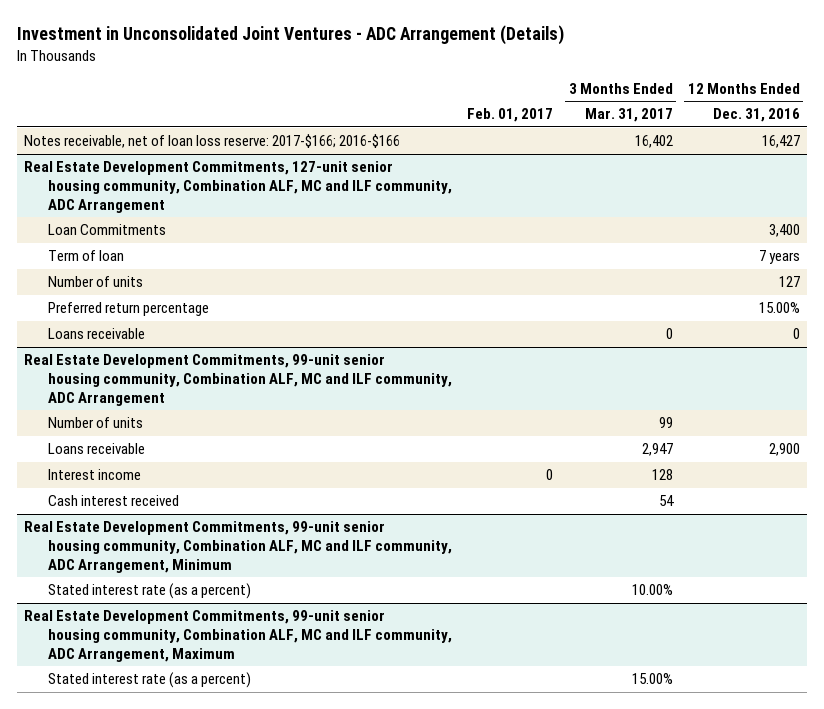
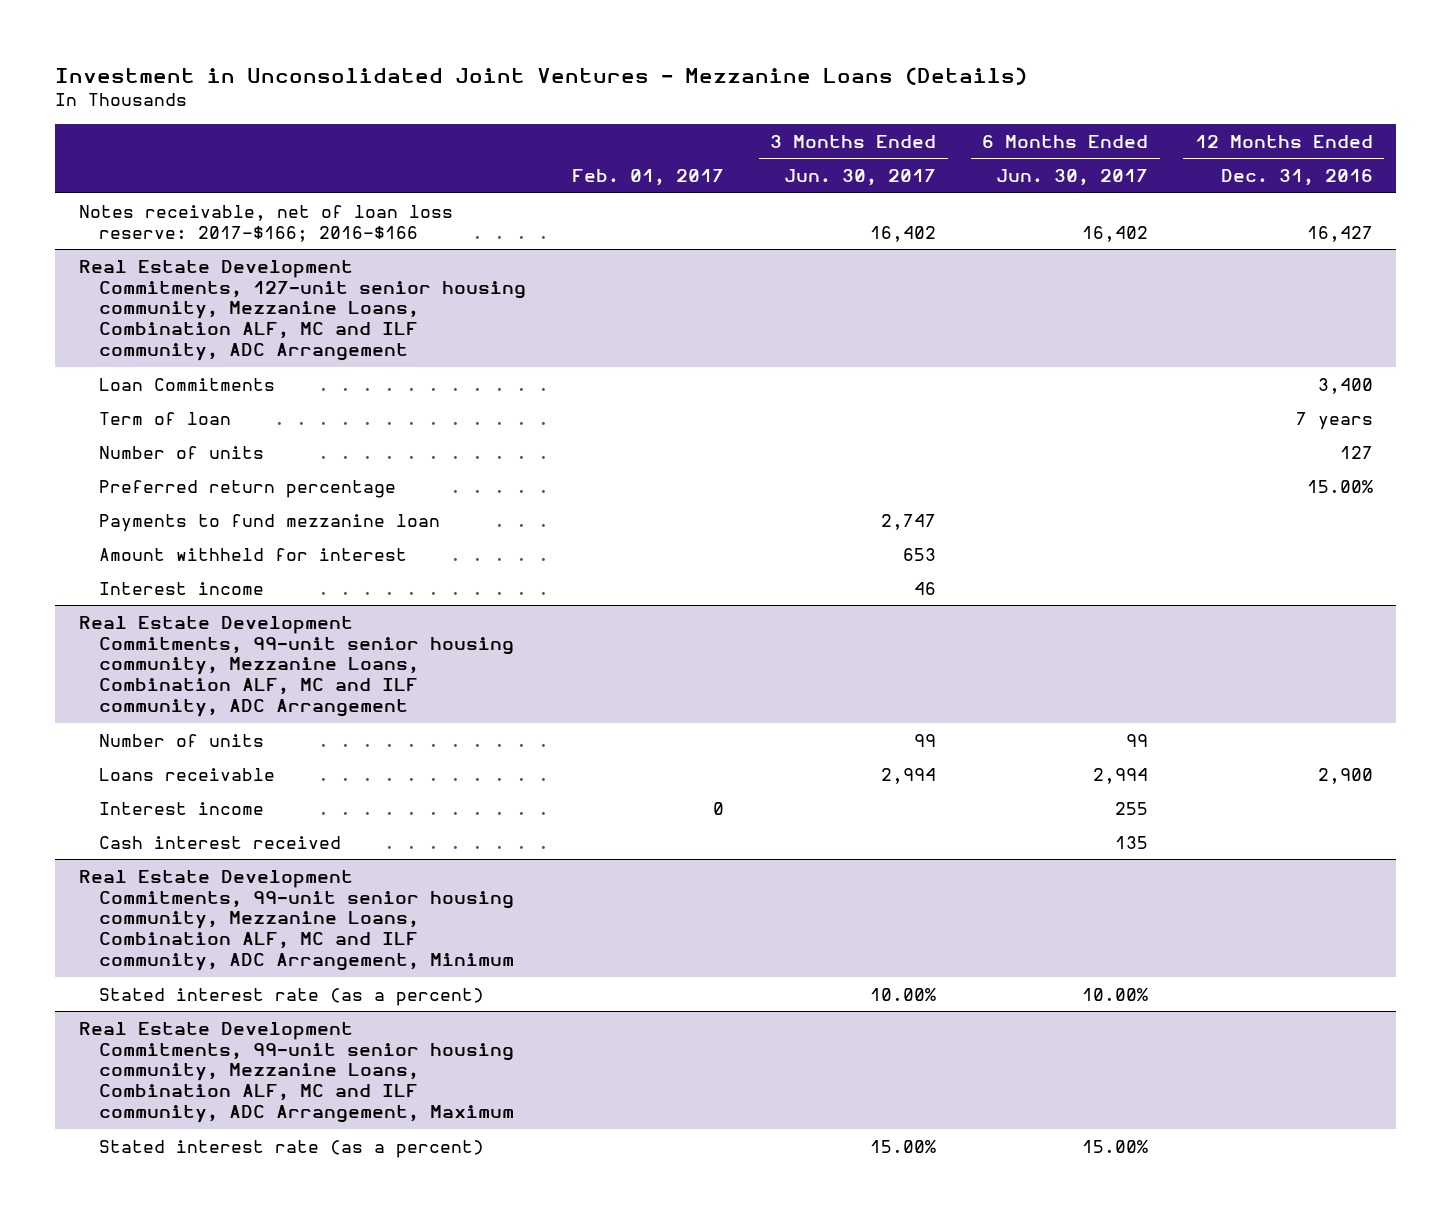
- Investment in Unconsolidated Joint Ventures - ADC Arrangement (Details)
+ Investment in Unconsolidated Joint Ventures - Mezzanine Loans (Details)
- | Feb. 01, 2017 | 3 Months Ended Mar. 31, 2017 | 12 Months Ended Dec. 31, 2016
+ | Feb. 01, 2017 | 3 Months Ended Jun. 30, 2017 | 6 Months Ended Jun. 30, 2017 | 12 Months Ended Dec. 31, 2016
- Real Estate Development Commitments, 127-unit senior housing community, Combination ALF, MC and ILF community, ADC Arrangement
+ Real Estate Development Commitments, 127-unit senior housing community, Mezzanine Loans, Combination ALF, MC and ILF community, ADC Arrangement
- Loans receivable | | 0 | 0
- Real Estate Development Commitments, 99-unit senior housing community, Combination ALF, MC and ILF community, ADC Arrangement
+ Payments to fund mezzanine loan | | 2,747 | |
+ Amount withheld for interest | | 653 | |
+ Interest income | | 46 | |
+ Real Estate Development Commitments, 99-unit senior housing community, Mezzanine Loans, Combination ALF, MC and ILF community, ADC Arrangement
- Real Estate Development Commitments, 99-unit senior housing community, Combination ALF, MC and ILF community, ADC Arrangement, Minimum
+ Real Estate Development Commitments, 99-unit senior housing community, Mezzanine Loans, Combination ALF, MC and ILF community, ADC Arrangement, Minimum
- Real Estate Development Commitments, 99-unit senior housing community, Combination ALF, MC and ILF community, ADC Arrangement, Maximum
+ Real Estate Development Commitments, 99-unit senior housing community, Mezzanine Loans, Combination ALF, MC and ILF community, ADC Arrangement, Maximum

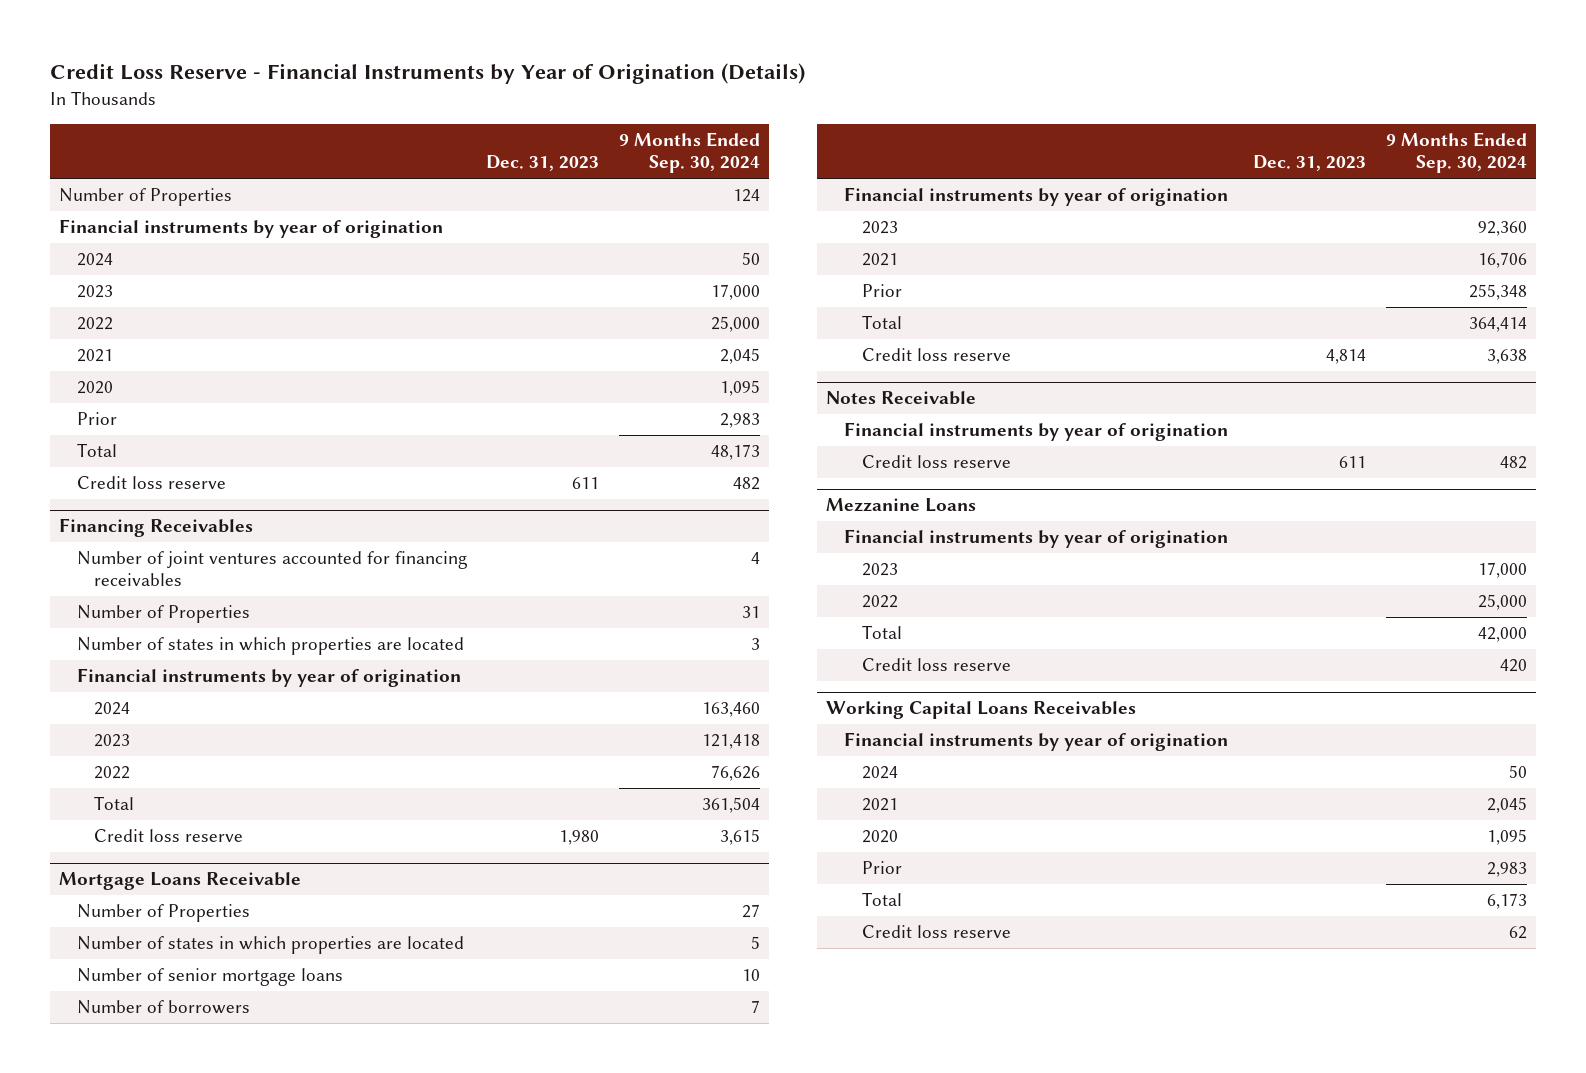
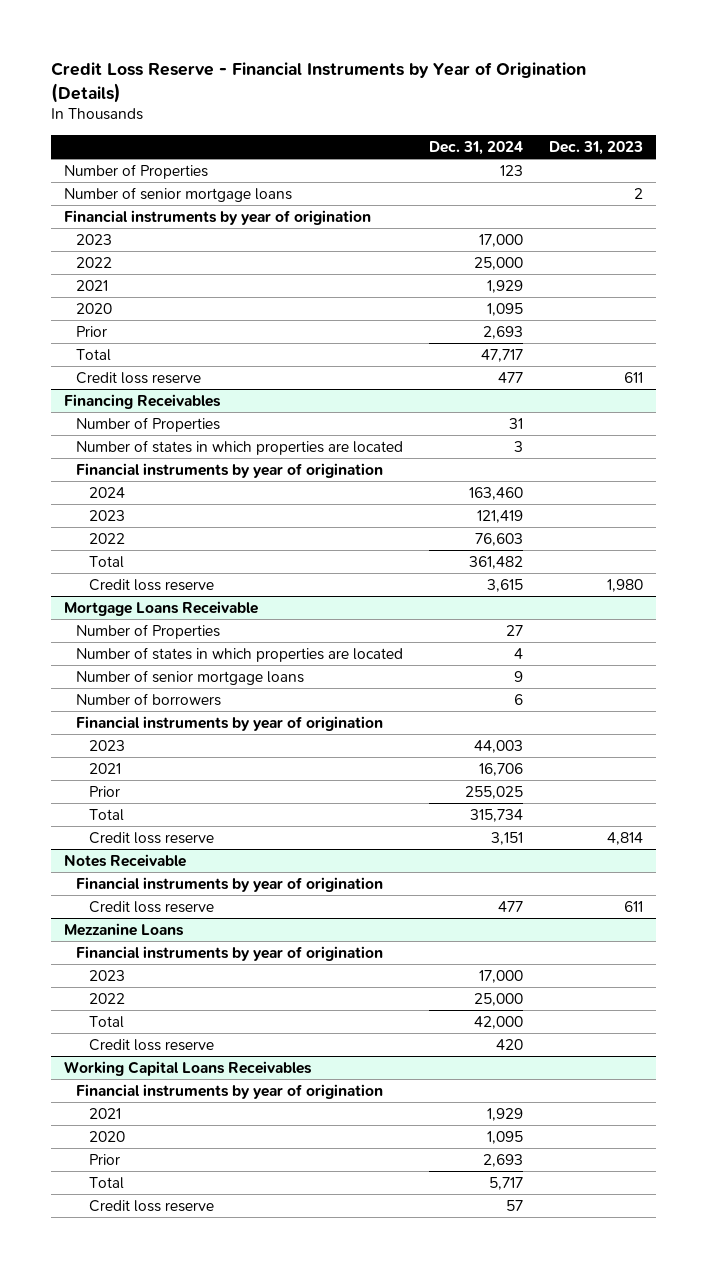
- | Dec. 31, 2023 | 9 Months Ended Sep. 30, 2024
+ | Dec. 31, 2024 | Dec. 31, 2023
+ Number of senior mortgage loans | | 2
- 2024 | | 50
@ Financing Receivables
- Number of joint ventures accounted for financing receivables | | 4
@ Working Capital Loans Receivables
- 2024 | | 50

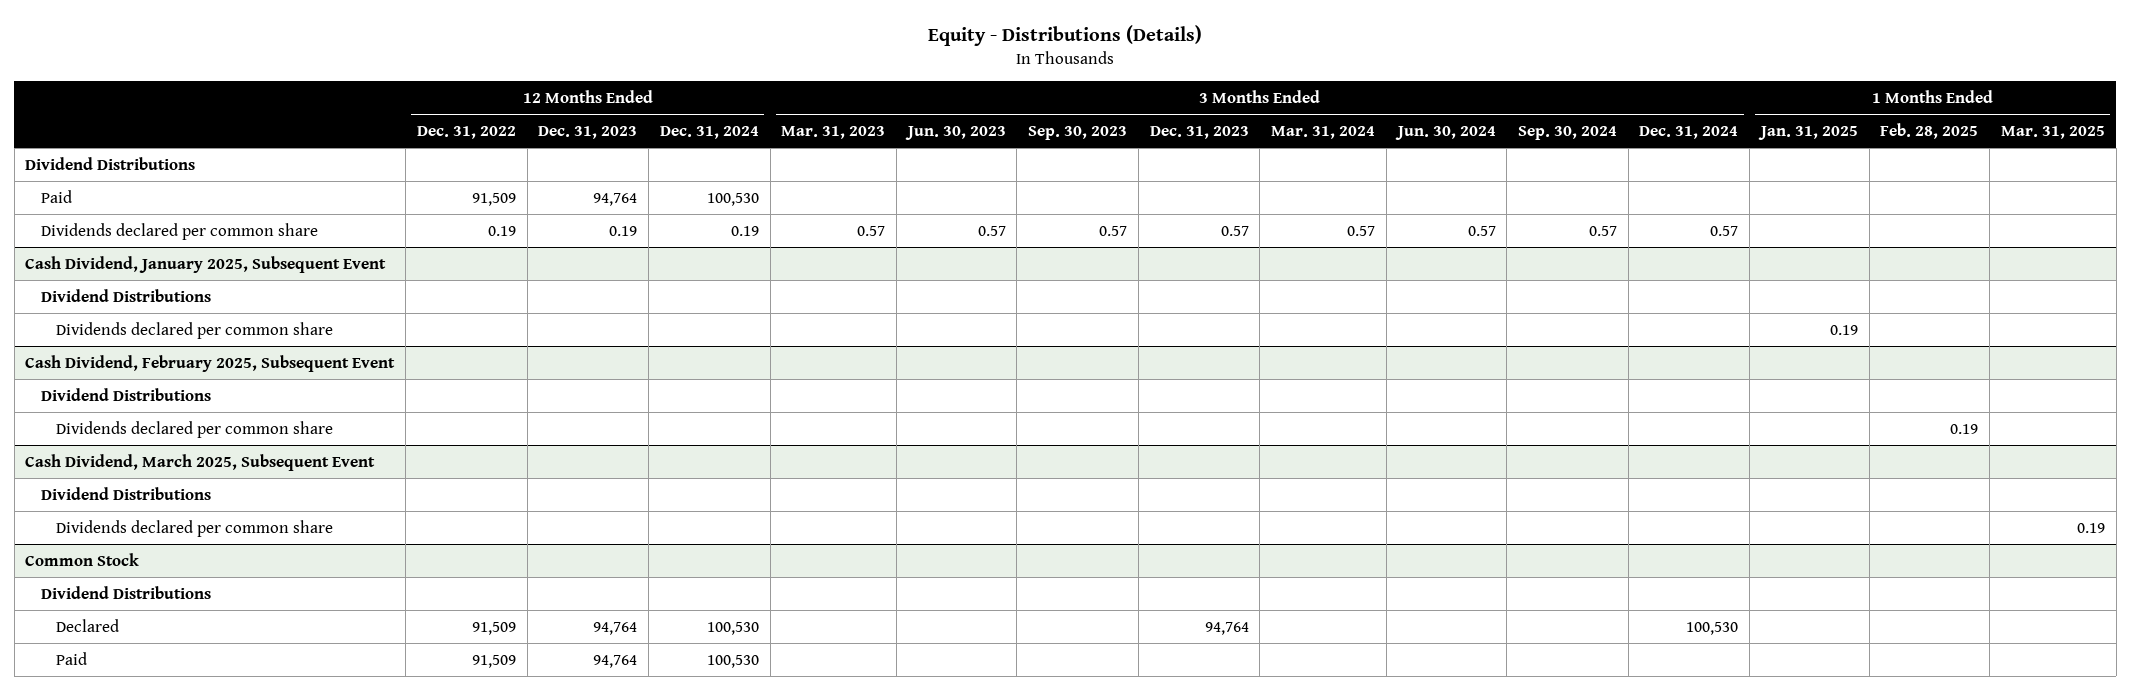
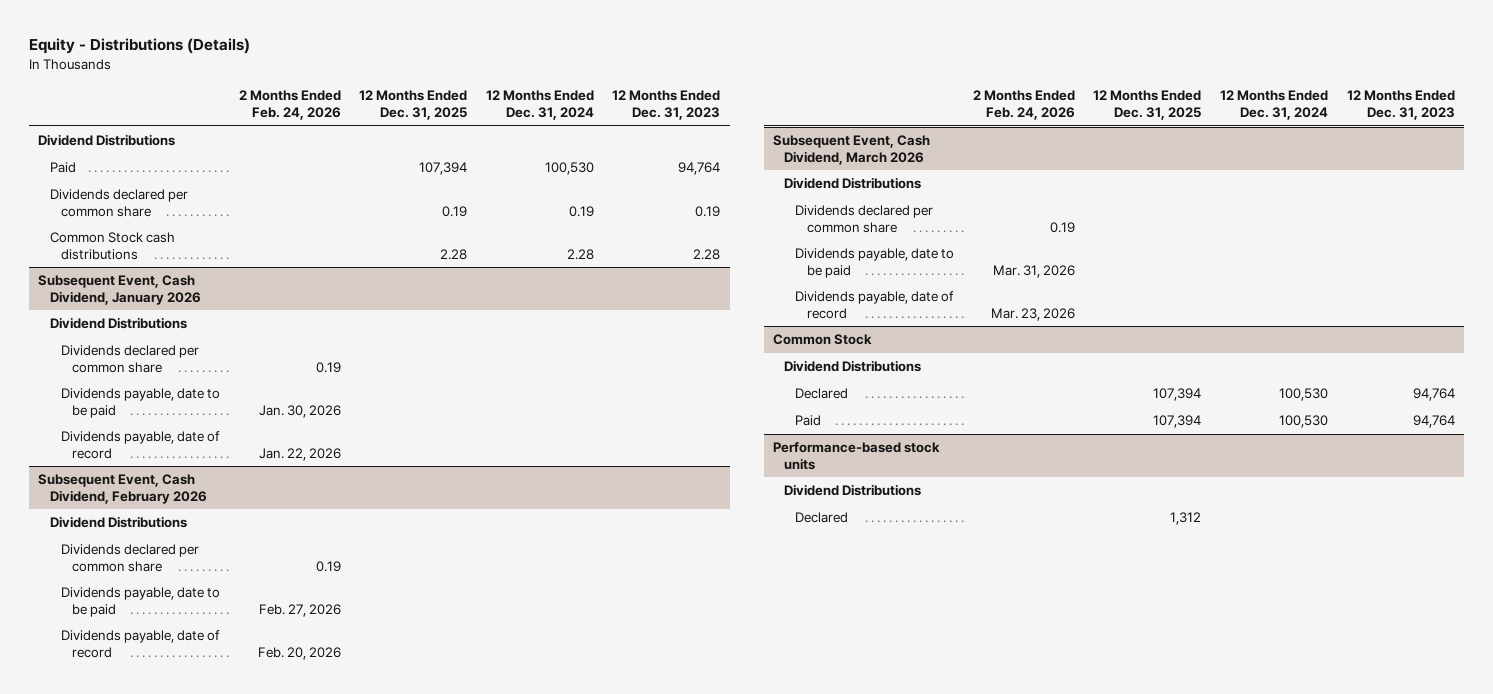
- | 12 Months Ended Dec. 31, 2022 | 12 Months Ended Dec. 31, 2023 | 12 Months Ended Dec. 31, 2024 | 3 Months Ended Mar. 31, 2023 | 3 Months Ended Jun. 30, 2023 | 3 Months Ended Sep. 30, 2023 | 3 Months Ended Dec. 31, 2023 | 3 Months Ended Mar. 31, 2024 | 3 Months Ended Jun. 30, 2024 | 3 Months Ended Sep. 30, 2024 | 3 Months Ended Dec. 31, 2024 | 1 Months Ended Jan. 31, 2025 | 1 Months Ended Feb. 28, 2025 | 1 Months Ended Mar. 31, 2025
+ | 2 Months Ended Feb. 24, 2026 | 12 Months Ended Dec. 31, 2025 | 12 Months Ended Dec. 31, 2024 | 12 Months Ended Dec. 31, 2023
- Cash Dividend, January 2025, Subsequent Event
+ Common Stock cash distributions | | 2.28 | 2.28 | 2.28
+ Subsequent Event, Cash Dividend, January 2026
- Cash Dividend, February 2025, Subsequent Event
+ Dividends payable, date to be paid | Jan. 30, 2026 | | |
+ Dividends payable, date of record | Jan. 22, 2026 | | |
+ Subsequent Event, Cash Dividend, February 2026
- Cash Dividend, March 2025, Subsequent Event
+ Dividends payable, date to be paid | Feb. 27, 2026 | | |
+ Dividends payable, date of record | Feb. 20, 2026 | | |
+ Subsequent Event, Cash Dividend, March 2026
+ Dividends payable, date to be paid | Mar. 31, 2026 | | |
+ Dividends payable, date of record | Mar. 23, 2026 | | |
+ Performance-based stock units
+ Dividend Distributions
+ Declared | | 1,312 | |

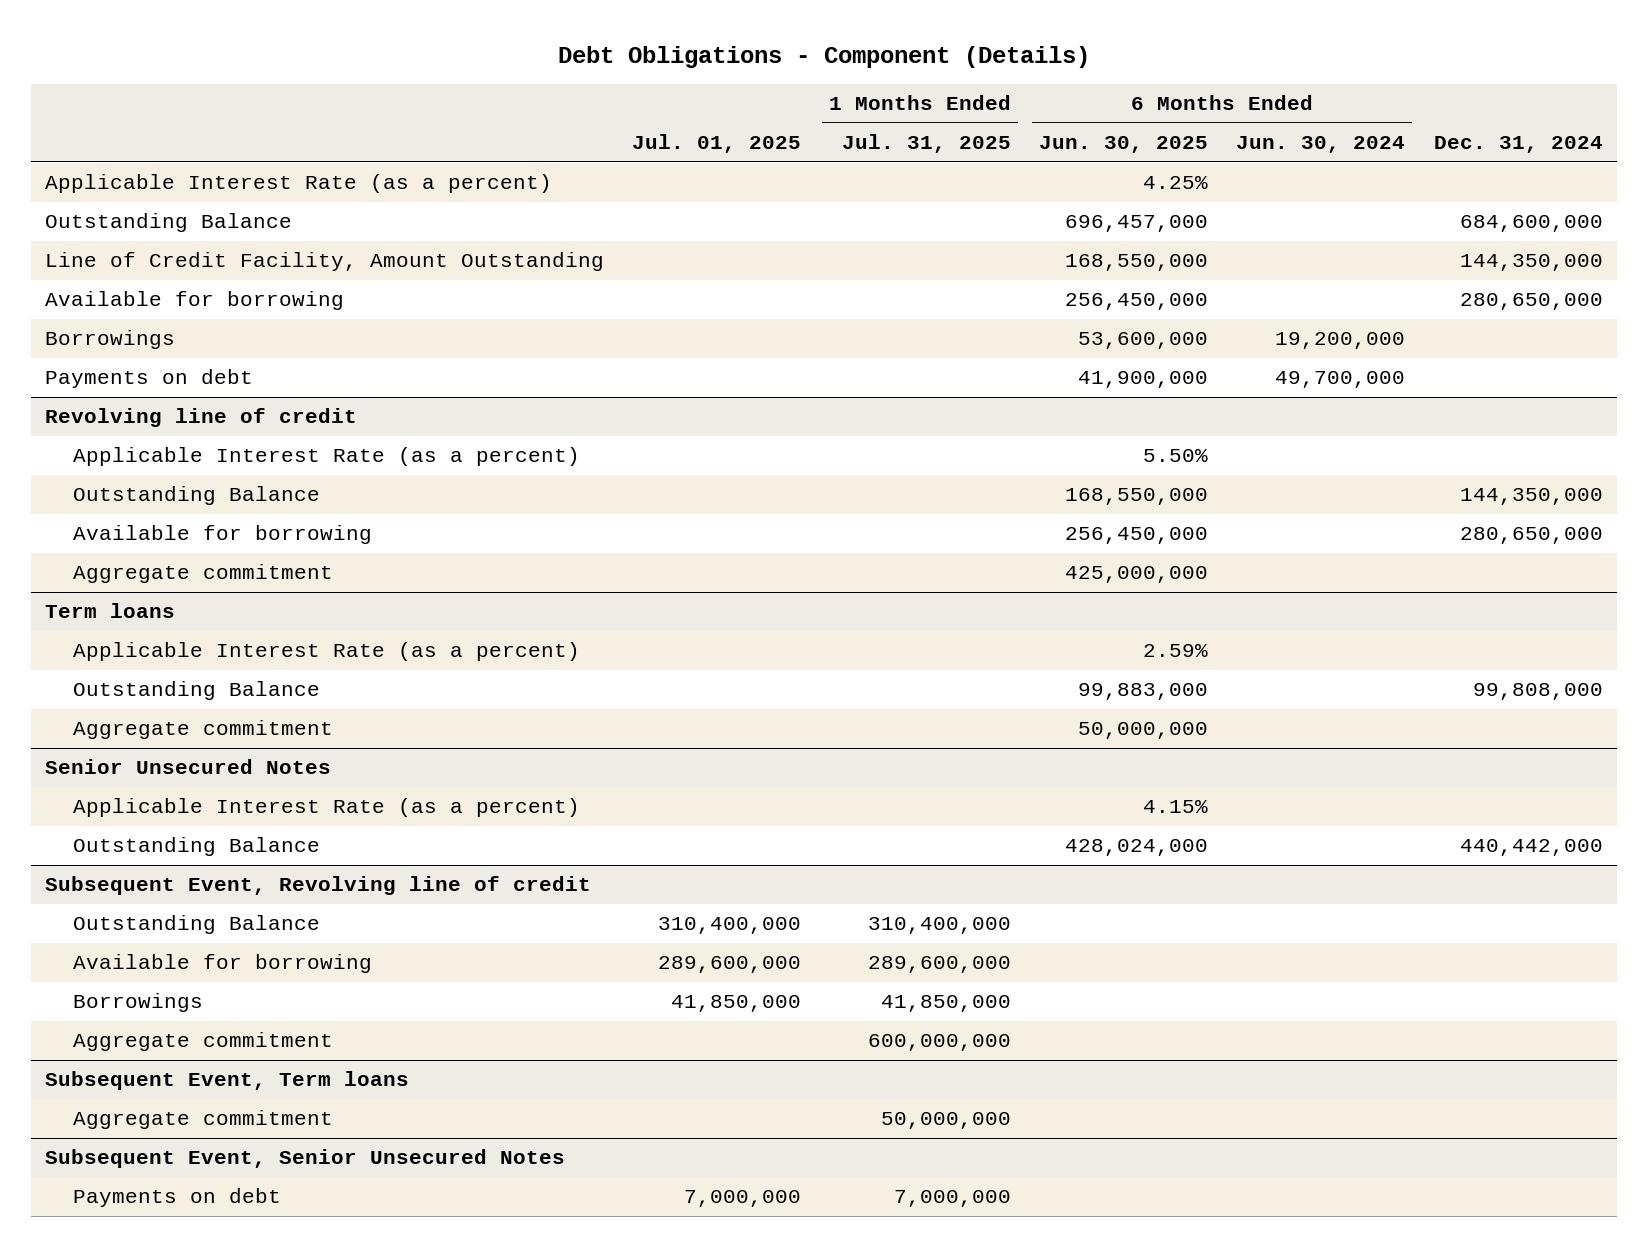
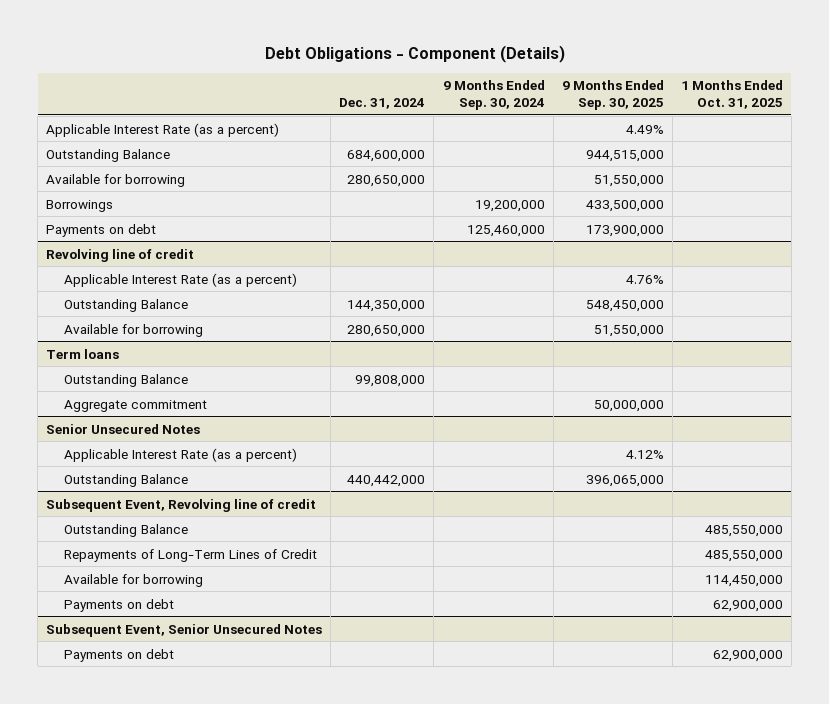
- | Jul. 01, 2025 | 1 Months Ended Jul. 31, 2025 | 6 Months Ended Jun. 30, 2025 | 6 Months Ended Jun. 30, 2024 | Dec. 31, 2024
+ | Dec. 31, 2024 | 9 Months Ended Sep. 30, 2024 | 9 Months Ended Sep. 30, 2025 | 1 Months Ended Oct. 31, 2025
- Line of Credit Facility, Amount Outstanding | | | 168,550,000 | | 144,350,000
@ Revolving line of credit
- Aggregate commitment | | | 425,000,000 | |
@ Term loans
- Applicable Interest Rate (as a percent) | | | 2.59% | |
@ Subsequent Event, Revolving line of credit
+ Repayments of Long-Term Lines of Credit | | | | 485,550,000
- Borrowings | 41,850,000 | 41,850,000 | | |
- Aggregate commitment | | 600,000,000 | | |
- Subsequent Event, Term loans
- Aggregate commitment | | 50,000,000 | | |
@ Subsequent Event, Revolving line of credit
+ Payments on debt | | | | 62,900,000

